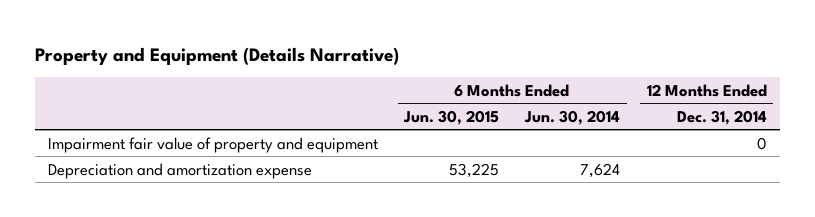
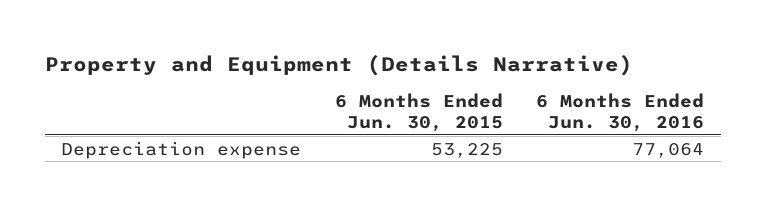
- | 6 Months Ended Jun. 30, 2015 | 6 Months Ended Jun. 30, 2014 | 12 Months Ended Dec. 31, 2014
+ | 6 Months Ended Jun. 30, 2015 | 6 Months Ended Jun. 30, 2016
- Impairment fair value of property and equipment | | | 0
- Depreciation and amortization expense | 53,225 | 7,624 |
+ Depreciation expense | 53,225 | 77,064

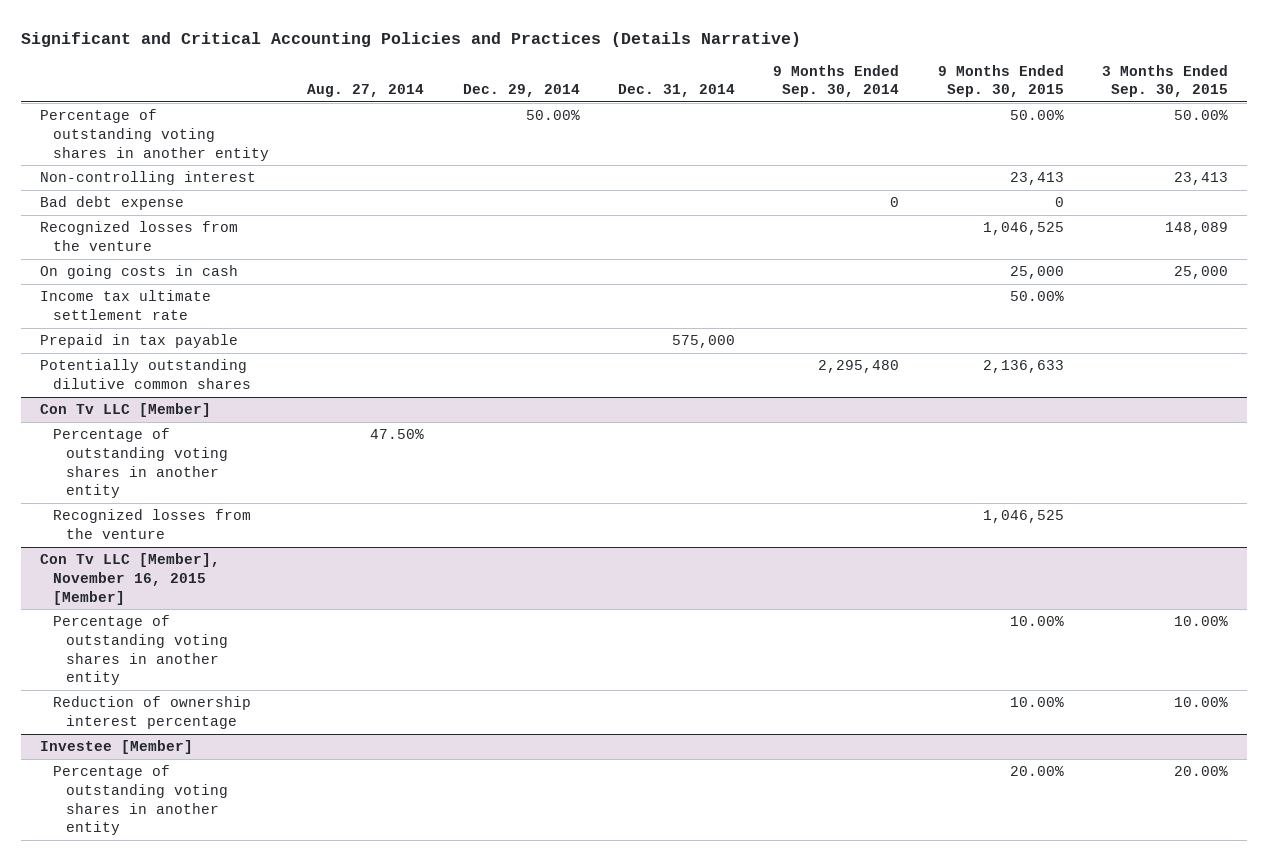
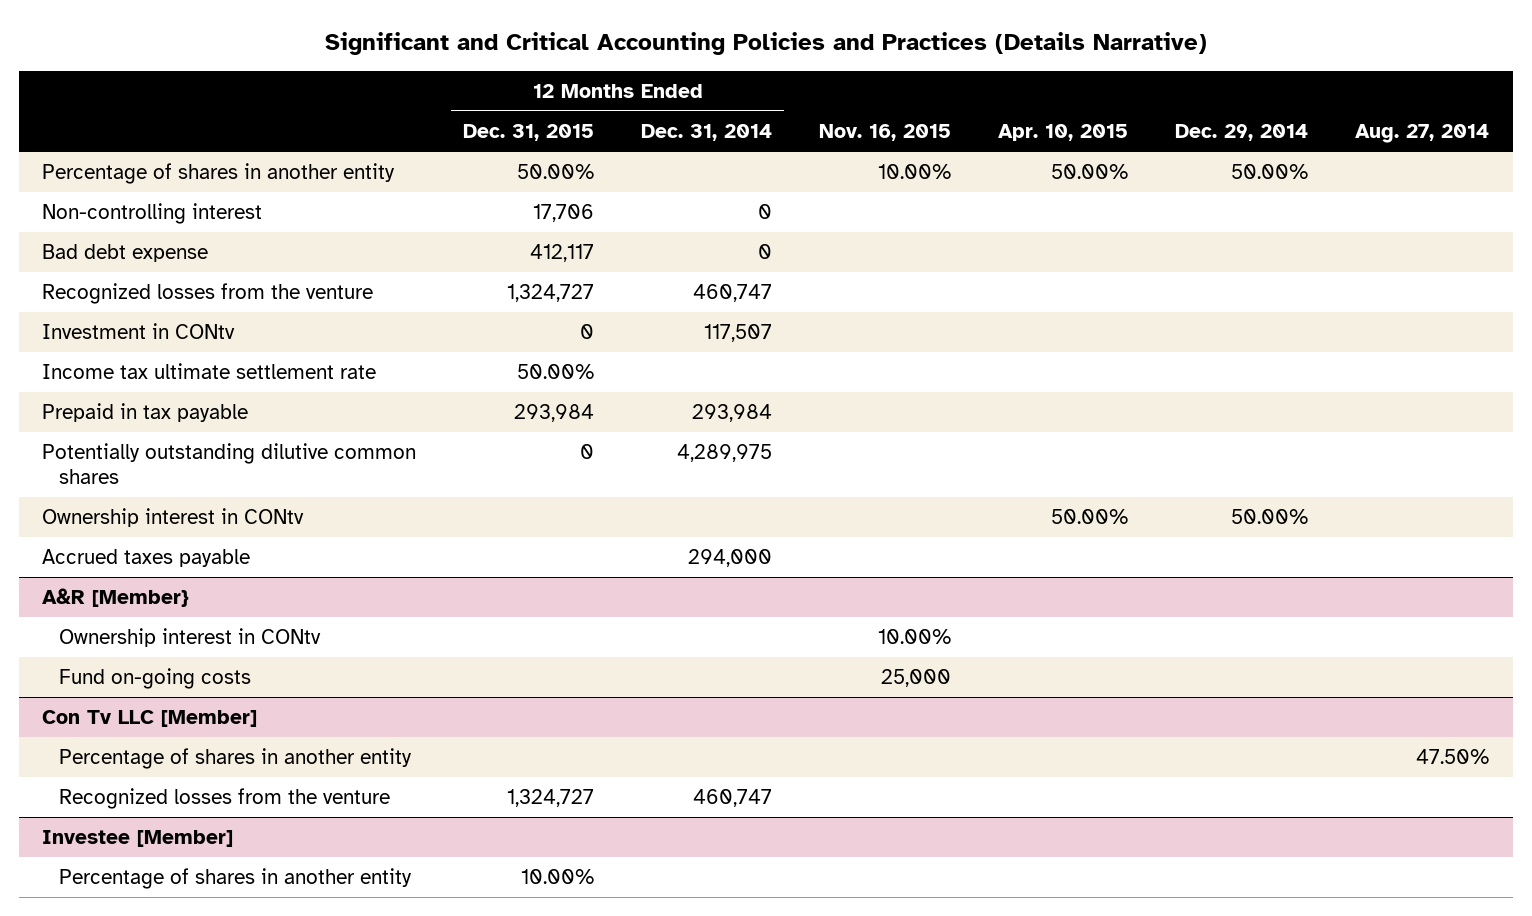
- | Aug. 27, 2014 | Dec. 29, 2014 | Dec. 31, 2014 | 9 Months Ended Sep. 30, 2014 | 9 Months Ended Sep. 30, 2015 | 3 Months Ended Sep. 30, 2015
+ | 12 Months Ended Dec. 31, 2015 | 12 Months Ended Dec. 31, 2014 | Nov. 16, 2015 | Apr. 10, 2015 | Dec. 29, 2014 | Aug. 27, 2014
- Percentage of outstanding voting shares in another entity | | 50.00% | | | 50.00% | 50.00%
+ Percentage of shares in another entity | 50.00% | | 10.00% | 50.00% | 50.00% |
- On going costs in cash | | | | | 25,000 | 25,000
+ Investment in CONtv | 0 | 117,507 | | | |
+ Ownership interest in CONtv | | | | 50.00% | 50.00% |
+ Accrued taxes payable | | 294,000 | | | |
+ A&R [Member}
+ Ownership interest in CONtv | | | 10.00% | | |
+ Fund on-going costs | | | 25,000 | | |
@ Con Tv LLC [Member]
- Percentage of outstanding voting shares in another entity | 47.50% | | | | |
+ Percentage of shares in another entity | | | | | | 47.50%
- Con Tv LLC [Member], November 16, 2015 [Member]
- Percentage of outstanding voting shares in another entity | | | | | 10.00% | 10.00%
- Reduction of ownership interest percentage | | | | | 10.00% | 10.00%
@ Investee [Member]
- Percentage of outstanding voting shares in another entity | | | | | 20.00% | 20.00%
+ Percentage of shares in another entity | 10.00% | | | | |

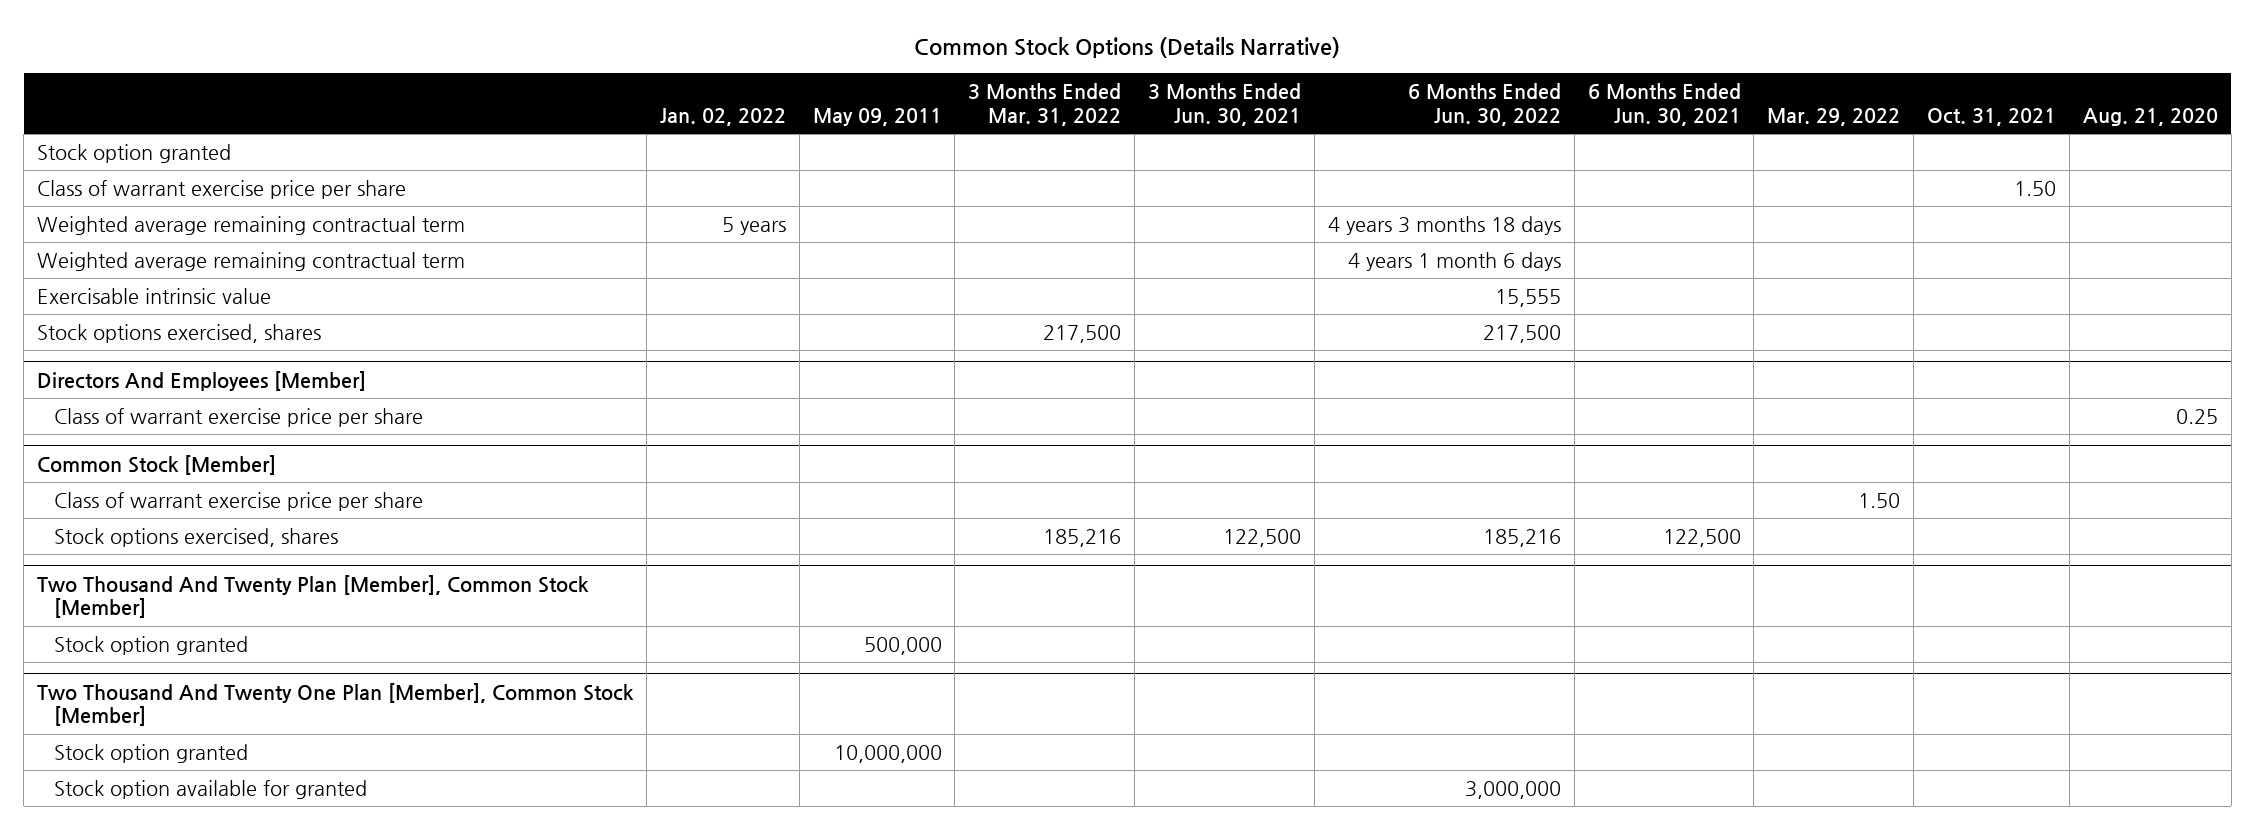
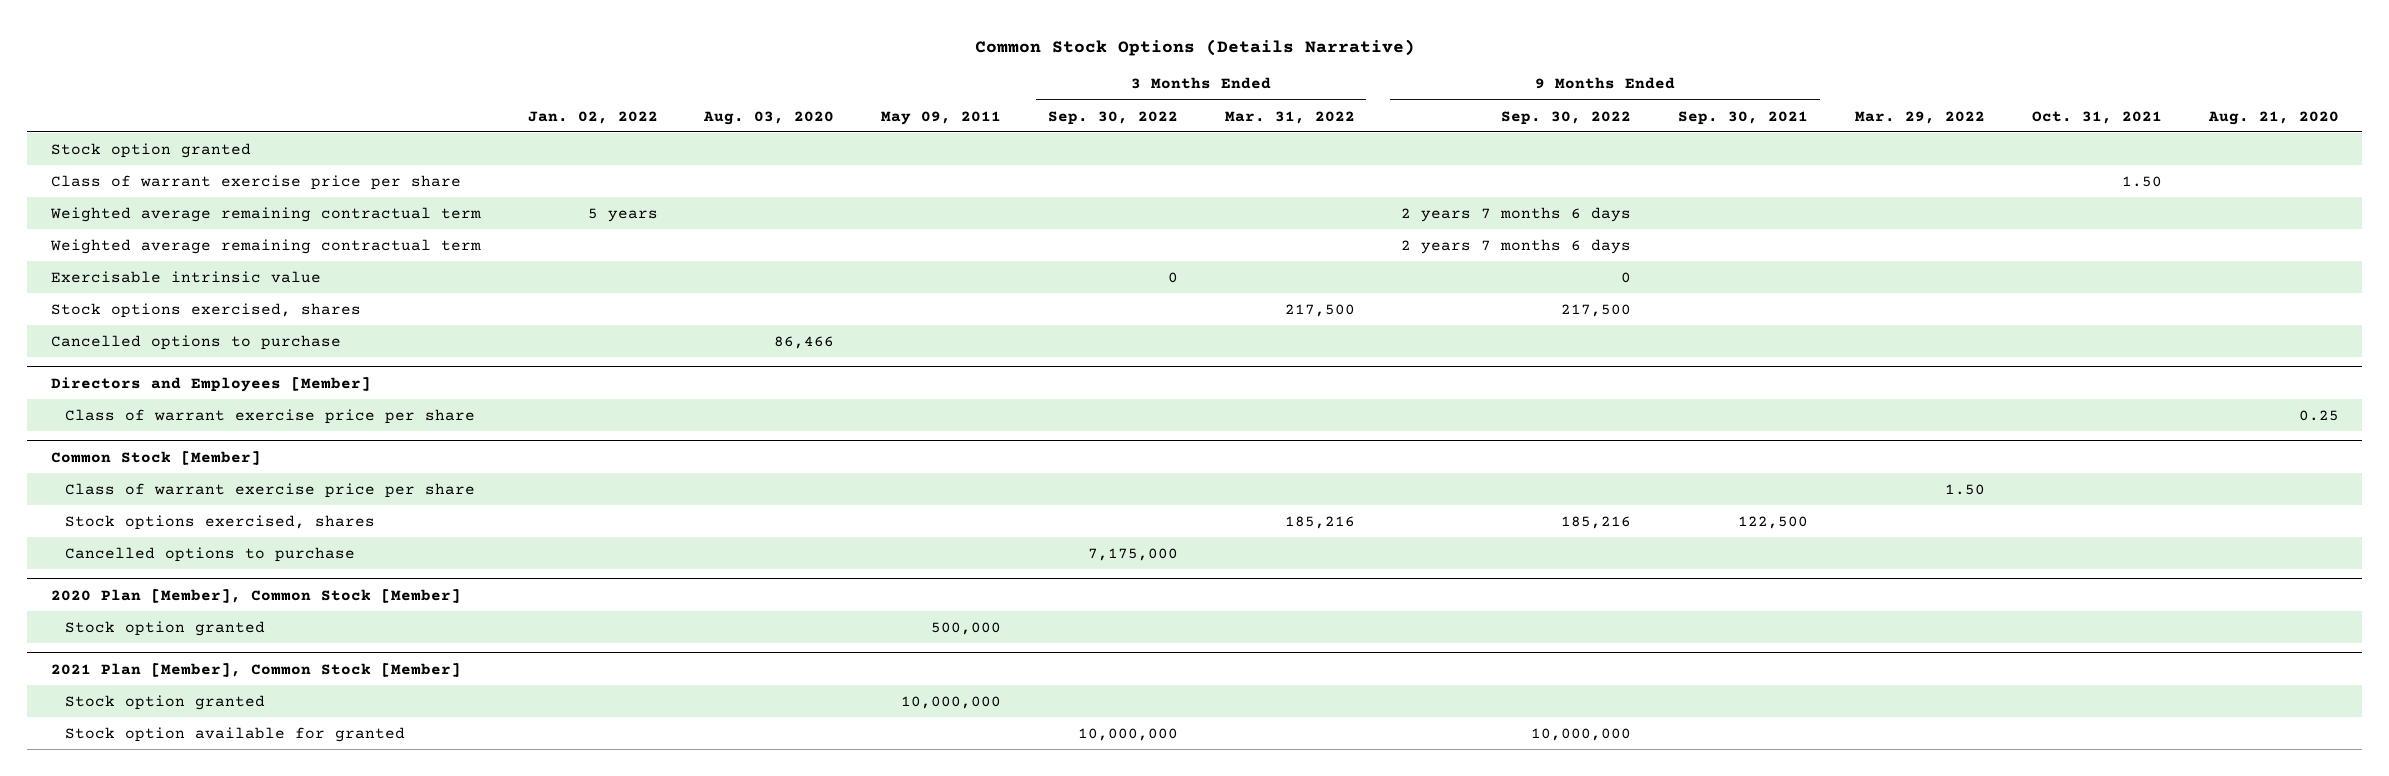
- | Jan. 02, 2022 | May 09, 2011 | 3 Months Ended Mar. 31, 2022 | 3 Months Ended Jun. 30, 2021 | 6 Months Ended Jun. 30, 2022 | 6 Months Ended Jun. 30, 2021 | Mar. 29, 2022 | Oct. 31, 2021 | Aug. 21, 2020
+ | Jan. 02, 2022 | Aug. 03, 2020 | May 09, 2011 | 3 Months Ended Sep. 30, 2022 | 3 Months Ended Mar. 31, 2022 | 9 Months Ended Sep. 30, 2022 | 9 Months Ended Sep. 30, 2021 | Mar. 29, 2022 | Oct. 31, 2021 | Aug. 21, 2020
- Directors And Employees [Member]
+ Cancelled options to purchase | | 86,466 | | | | | | | |
+ Directors and Employees [Member]
- Two Thousand And Twenty Plan [Member], Common Stock [Member]
@ Common Stock [Member]
+ Cancelled options to purchase | | | | 7,175,000 | | | | | |
+ 2020 Plan [Member], Common Stock [Member]
- Two Thousand And Twenty One Plan [Member], Common Stock [Member]
+ 2021 Plan [Member], Common Stock [Member]

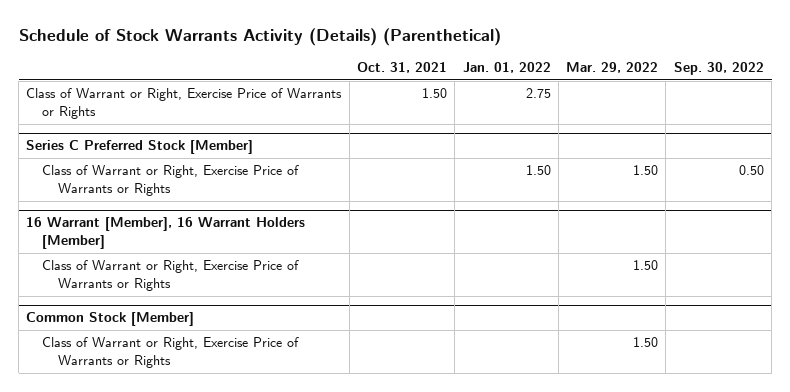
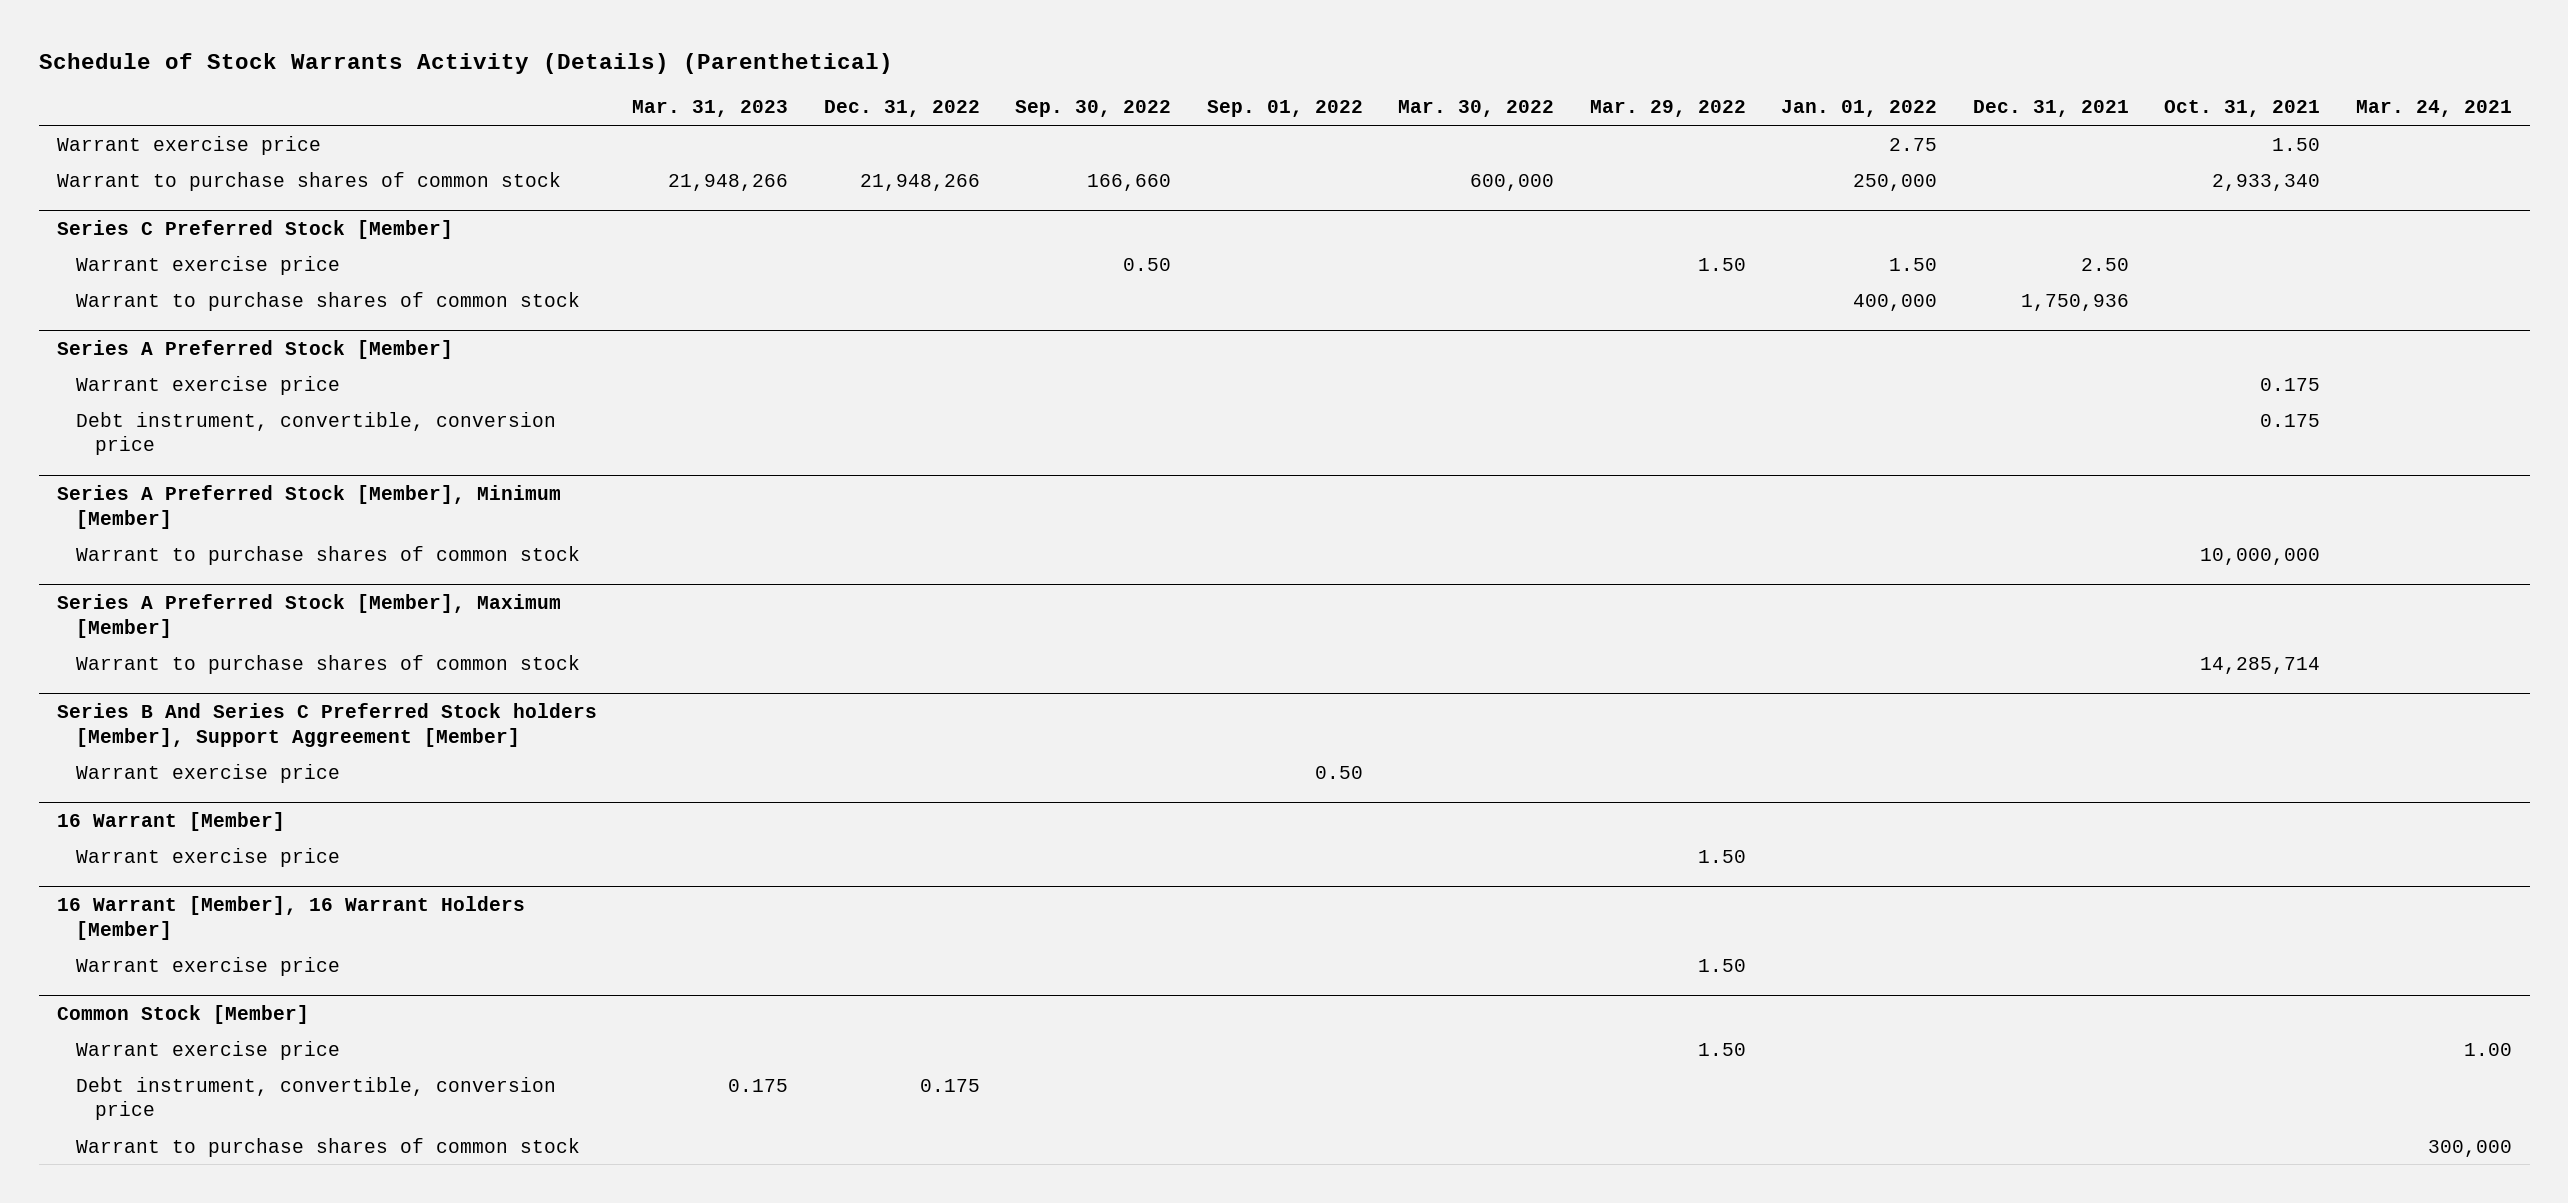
- | Oct. 31, 2021 | Jan. 01, 2022 | Mar. 29, 2022 | Sep. 30, 2022
+ | Mar. 31, 2023 | Dec. 31, 2022 | Sep. 30, 2022 | Sep. 01, 2022 | Mar. 30, 2022 | Mar. 29, 2022 | Jan. 01, 2022 | Dec. 31, 2021 | Oct. 31, 2021 | Mar. 24, 2021
- Class of Warrant or Right, Exercise Price of Warrants or Rights | 1.50 | 2.75 | |
+ Warrant exercise price | | | | | | | 2.75 | | 1.50 |
+ Warrant to purchase shares of common stock | 21,948,266 | 21,948,266 | 166,660 | | 600,000 | | 250,000 | | 2,933,340 |
@ Series C Preferred Stock [Member]
- Class of Warrant or Right, Exercise Price of Warrants or Rights | | 1.50 | 1.50 | 0.50
+ Warrant exercise price | | | 0.50 | | | 1.50 | 1.50 | 2.50 | |
+ Warrant to purchase shares of common stock | | | | | | | 400,000 | 1,750,936 | |
+ Series A Preferred Stock [Member]
+ Warrant exercise price | | | | | | | | | 0.175 |
+ Debt instrument, convertible, conversion price | | | | | | | | | 0.175 |
+ Series A Preferred Stock [Member], Minimum [Member]
+ Warrant to purchase shares of common stock | | | | | | | | | 10,000,000 |
+ Series A Preferred Stock [Member], Maximum [Member]
+ Warrant to purchase shares of common stock | | | | | | | | | 14,285,714 |
+ Series B And Series C Preferred Stock holders [Member], Support Aggreement [Member]
+ Warrant exercise price | | | | 0.50 | | | | | |
+ 16 Warrant [Member]
+ Warrant exercise price | | | | | | 1.50 | | | |
@ 16 Warrant [Member], 16 Warrant Holders [Member]
- Class of Warrant or Right, Exercise Price of Warrants or Rights | | | 1.50 |
+ Warrant exercise price | | | | | | 1.50 | | | |
@ Common Stock [Member]
- Class of Warrant or Right, Exercise Price of Warrants or Rights | | | 1.50 |
+ Warrant exercise price | | | | | | 1.50 | | | | 1.00
+ Debt instrument, convertible, conversion price | 0.175 | 0.175 | | | | | | | |
+ Warrant to purchase shares of common stock | | | | | | | | | | 300,000

